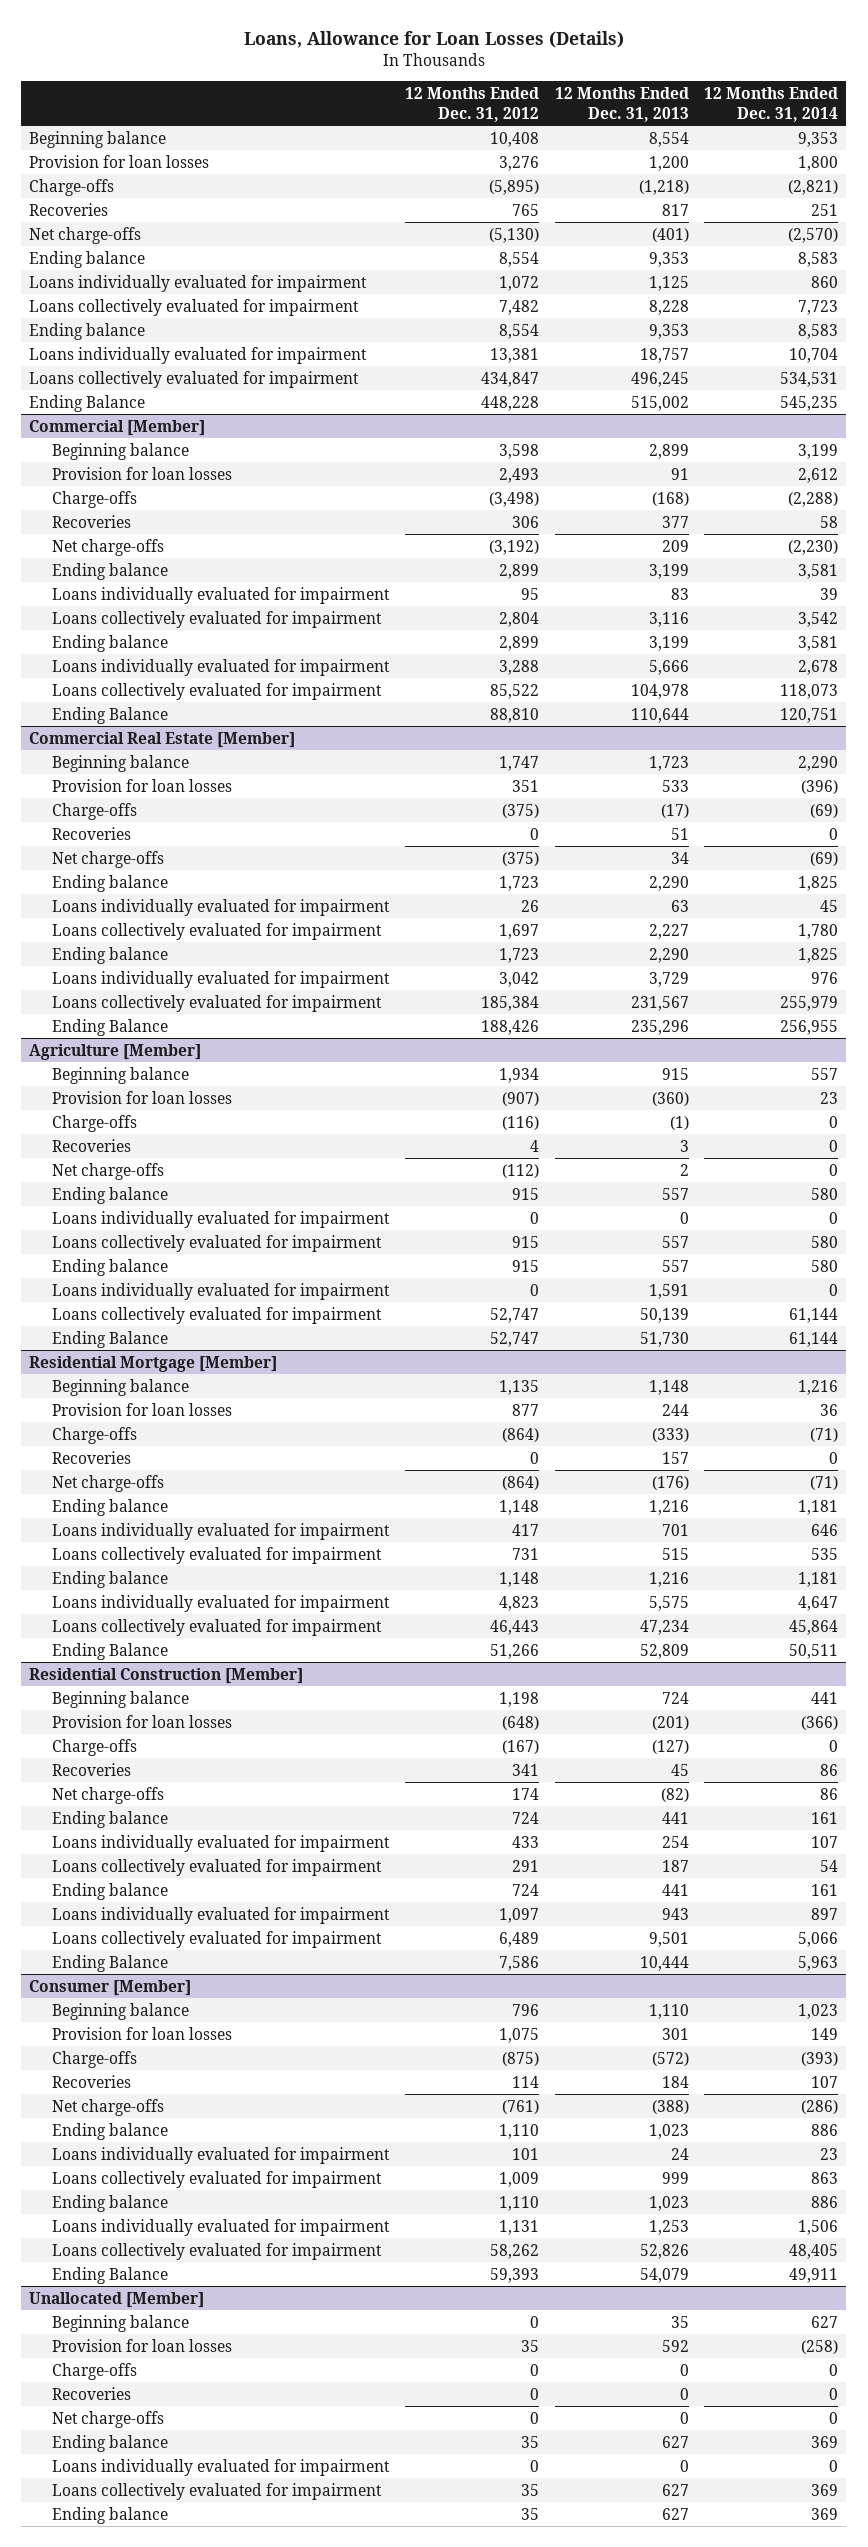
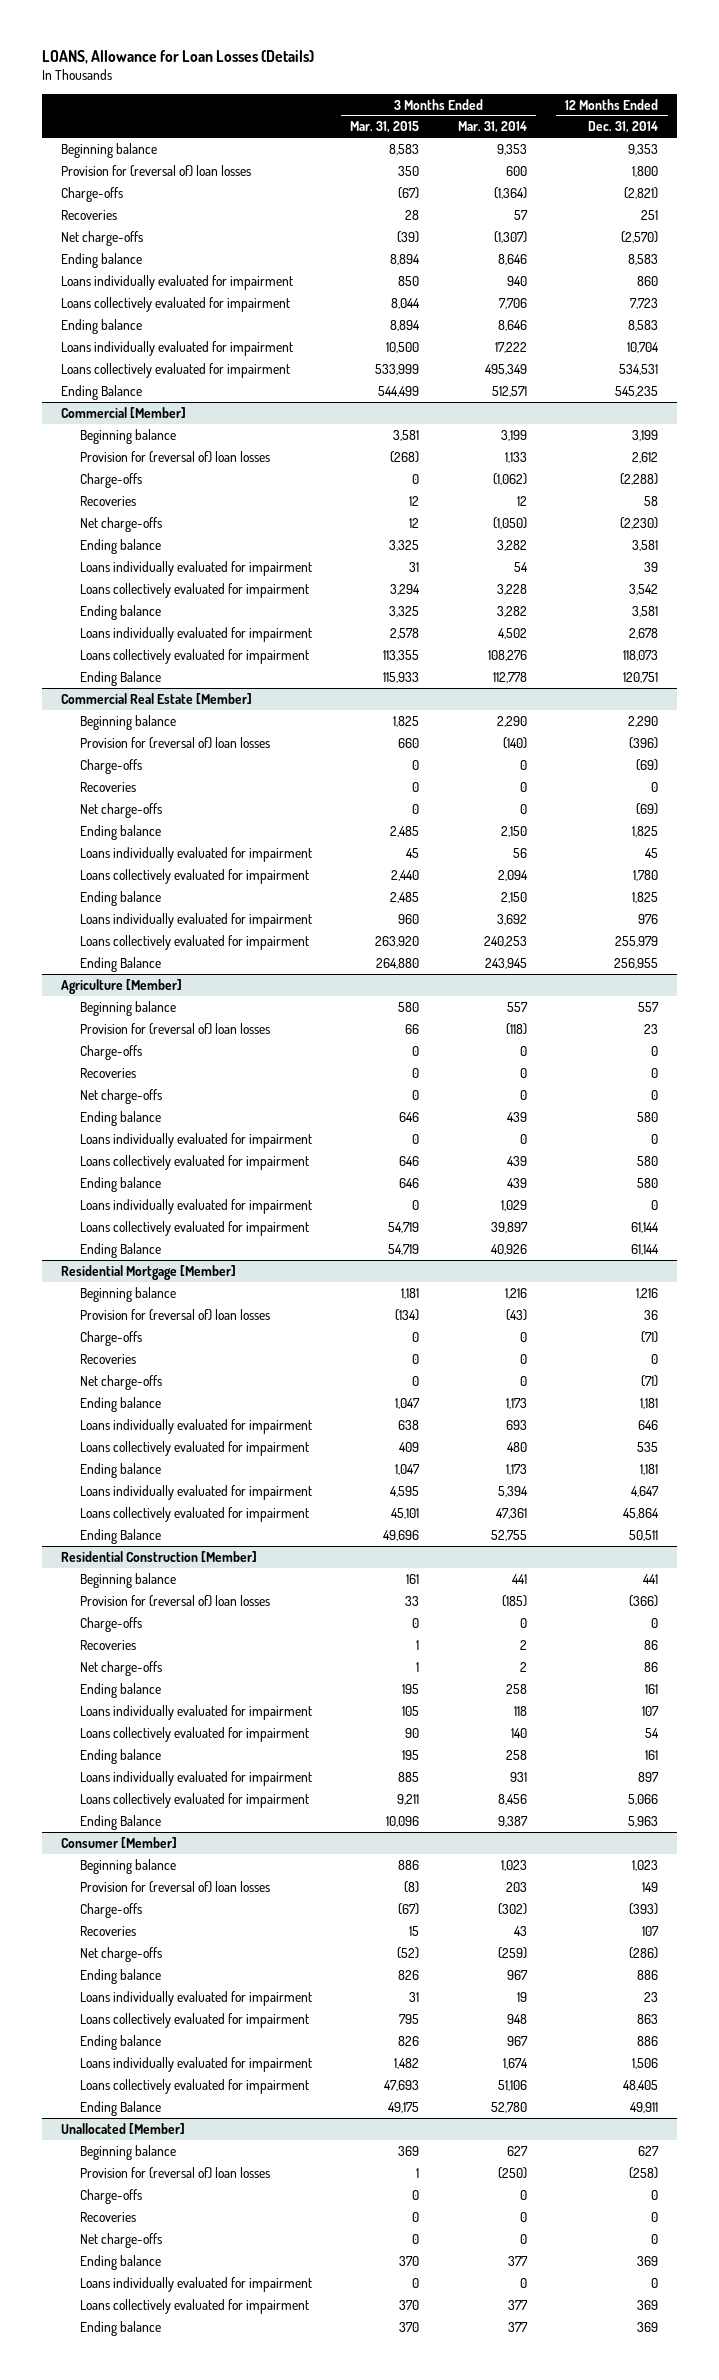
- Loans, Allowance for Loan Losses (Details)
+ LOANS, Allowance for Loan Losses (Details)
- | 12 Months Ended Dec. 31, 2012 | 12 Months Ended Dec. 31, 2013 | 12 Months Ended Dec. 31, 2014
+ | 3 Months Ended Mar. 31, 2015 | 3 Months Ended Mar. 31, 2014 | 12 Months Ended Dec. 31, 2014
- Provision for loan losses | 3,276 | 1,200 | 1,800
+ Provision for (reversal of) loan losses | 350 | 600 | 1,800
@ Commercial [Member]
- Provision for loan losses | 2,493 | 91 | 2,612
+ Provision for (reversal of) loan losses | (268) | 1,133 | 2,612
@ Commercial Real Estate [Member]
- Provision for loan losses | 351 | 533 | (396)
+ Provision for (reversal of) loan losses | 660 | (140) | (396)
@ Agriculture [Member]
- Provision for loan losses | (907) | (360) | 23
+ Provision for (reversal of) loan losses | 66 | (118) | 23
@ Residential Mortgage [Member]
- Provision for loan losses | 877 | 244 | 36
+ Provision for (reversal of) loan losses | (134) | (43) | 36
@ Residential Construction [Member]
- Provision for loan losses | (648) | (201) | (366)
+ Provision for (reversal of) loan losses | 33 | (185) | (366)
@ Consumer [Member]
- Provision for loan losses | 1,075 | 301 | 149
+ Provision for (reversal of) loan losses | (8) | 203 | 149
@ Unallocated [Member]
- Provision for loan losses | 35 | 592 | (258)
+ Provision for (reversal of) loan losses | 1 | (250) | (258)

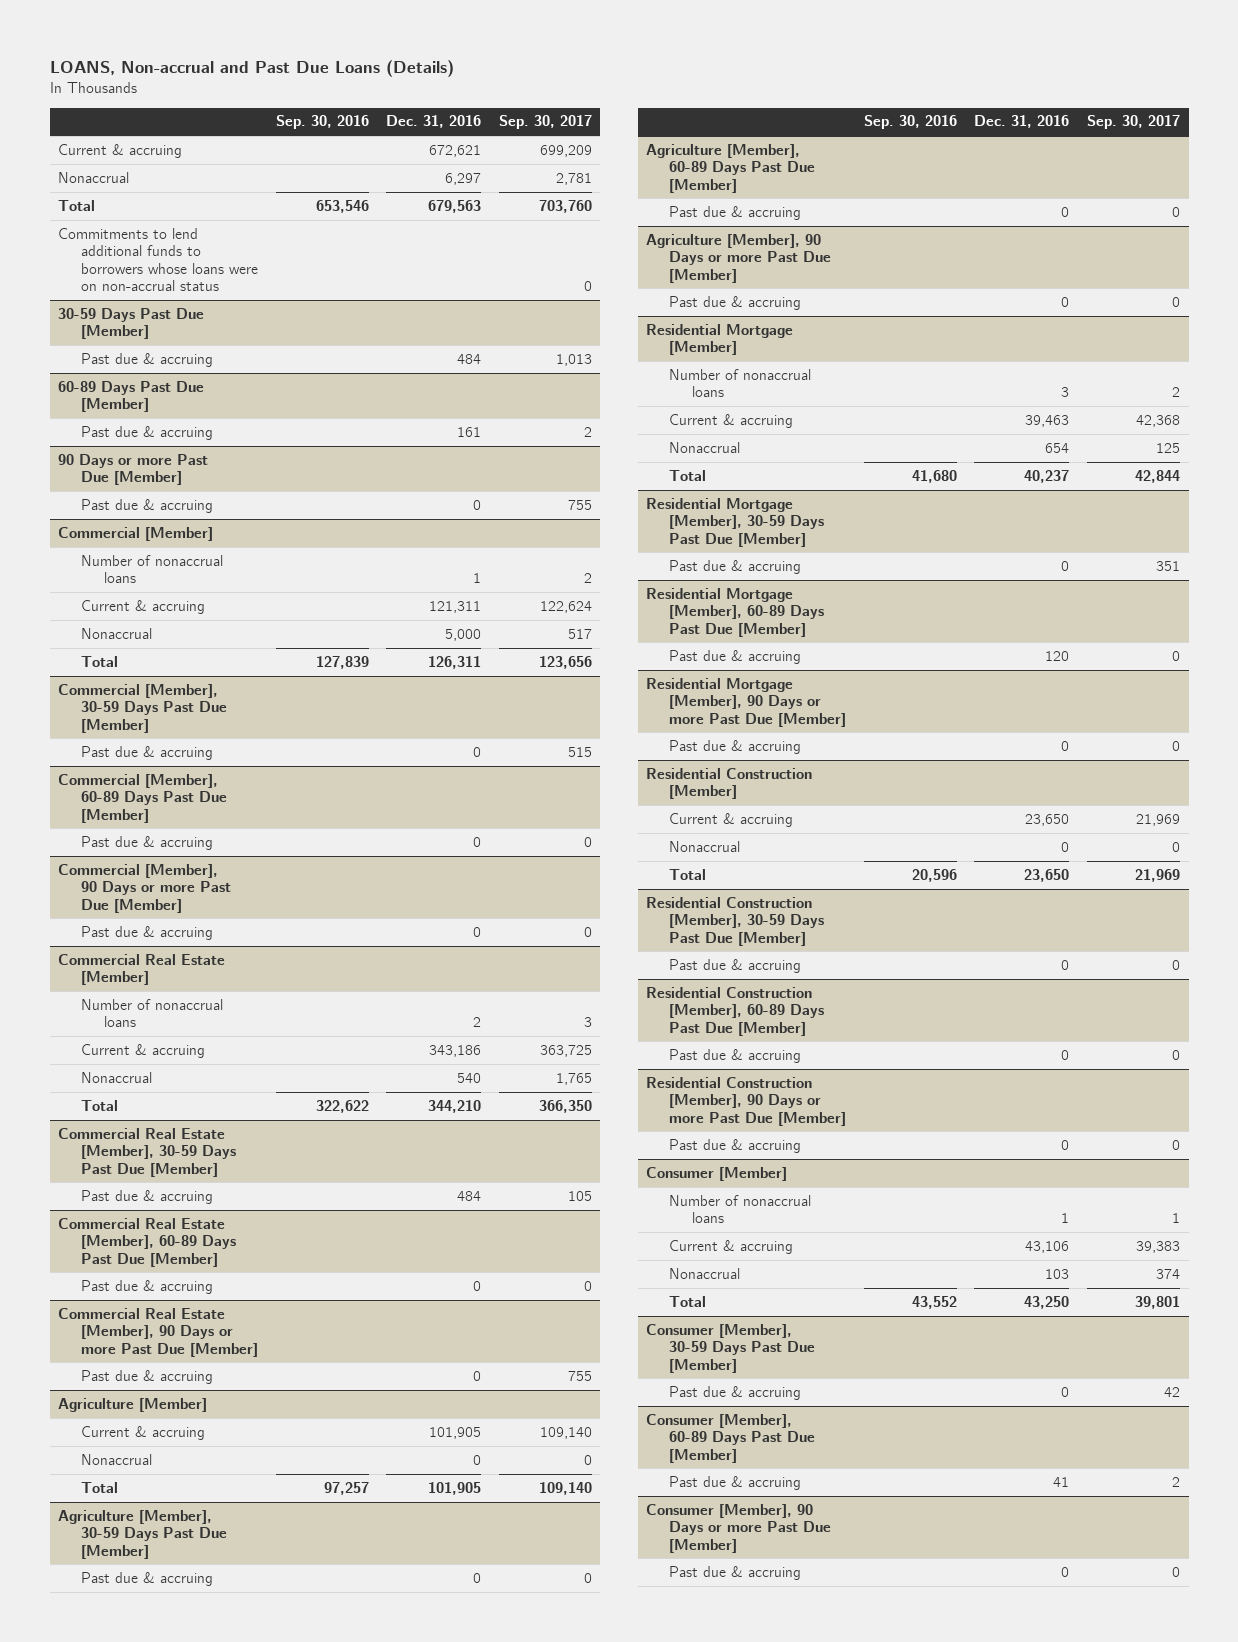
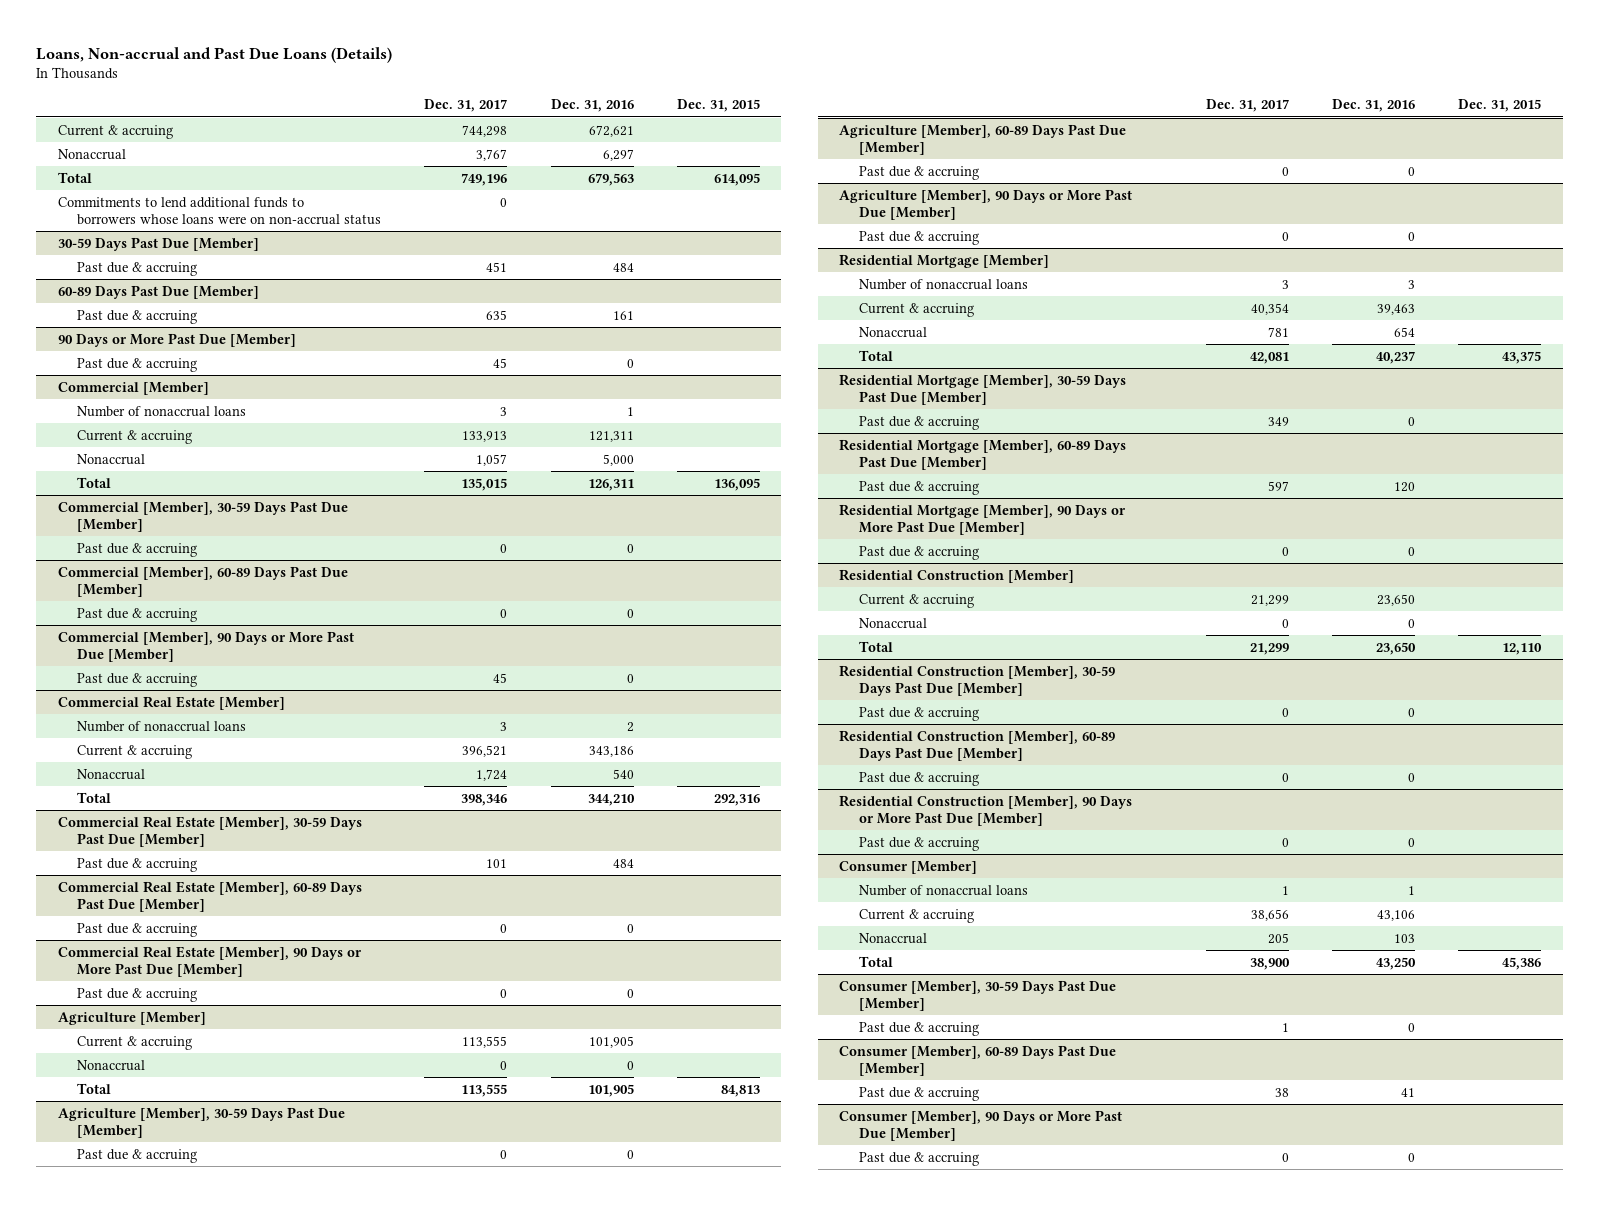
- LOANS, Non-accrual and Past Due Loans (Details)
+ Loans, Non-accrual and Past Due Loans (Details)
- | Sep. 30, 2016 | Dec. 31, 2016 | Sep. 30, 2017
+ | Dec. 31, 2017 | Dec. 31, 2016 | Dec. 31, 2015
- 90 Days or more Past Due [Member]
+ 90 Days or More Past Due [Member]
- Commercial [Member], 90 Days or more Past Due [Member]
+ Commercial [Member], 90 Days or More Past Due [Member]
- Commercial Real Estate [Member], 90 Days or more Past Due [Member]
+ Commercial Real Estate [Member], 90 Days or More Past Due [Member]
- Agriculture [Member], 90 Days or more Past Due [Member]
+ Agriculture [Member], 90 Days or More Past Due [Member]
- Residential Mortgage [Member], 90 Days or more Past Due [Member]
+ Residential Mortgage [Member], 90 Days or More Past Due [Member]
- Residential Construction [Member], 90 Days or more Past Due [Member]
+ Residential Construction [Member], 90 Days or More Past Due [Member]
- Consumer [Member], 90 Days or more Past Due [Member]
+ Consumer [Member], 90 Days or More Past Due [Member]

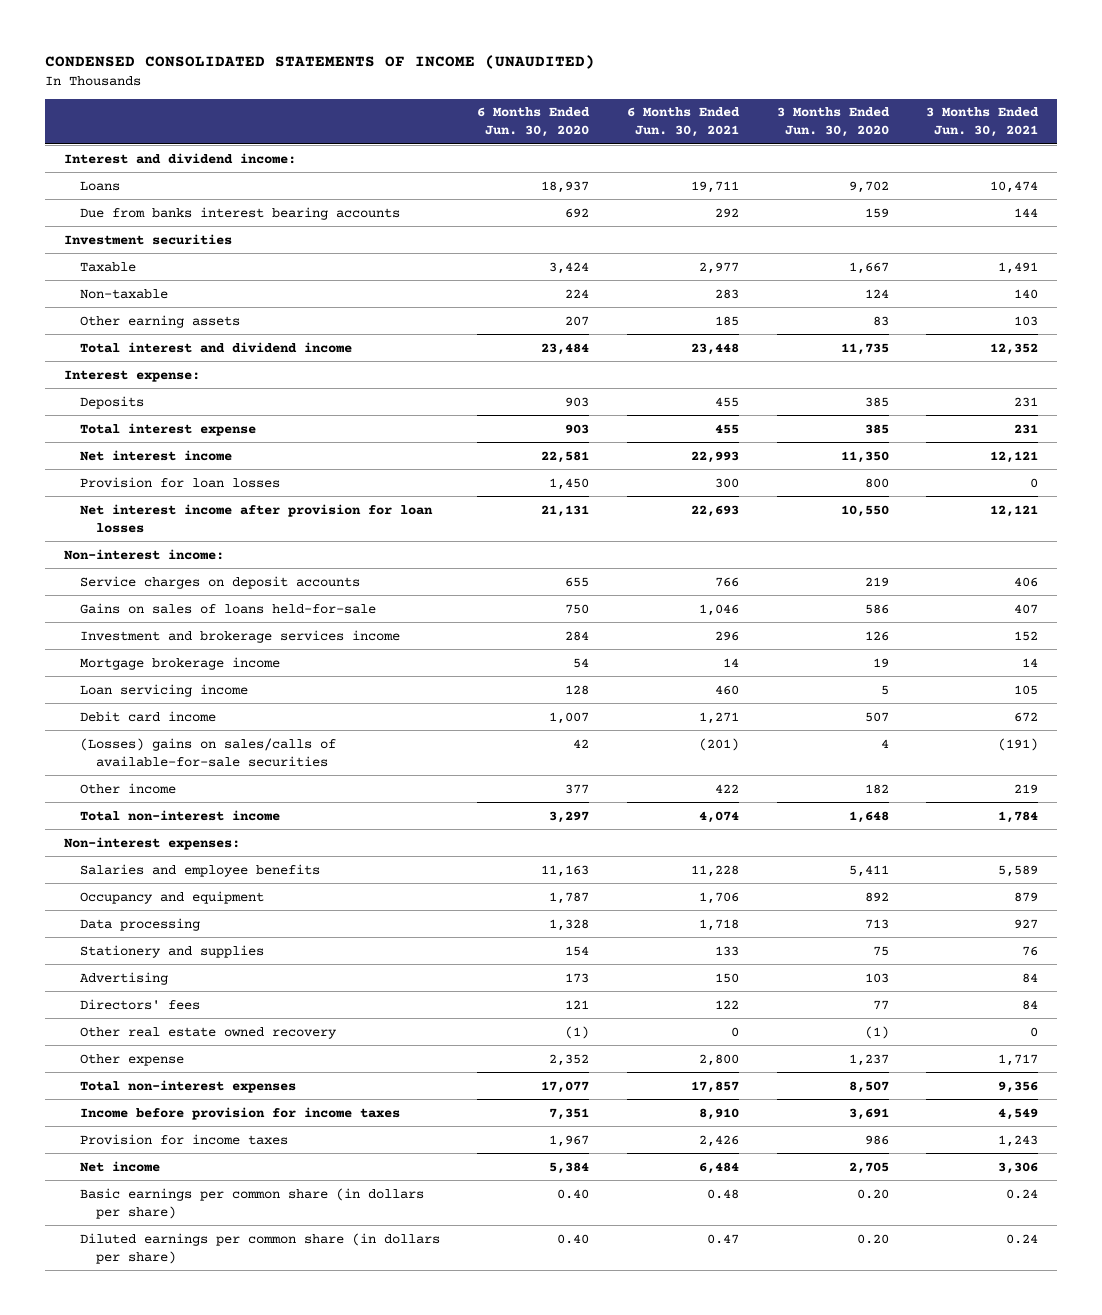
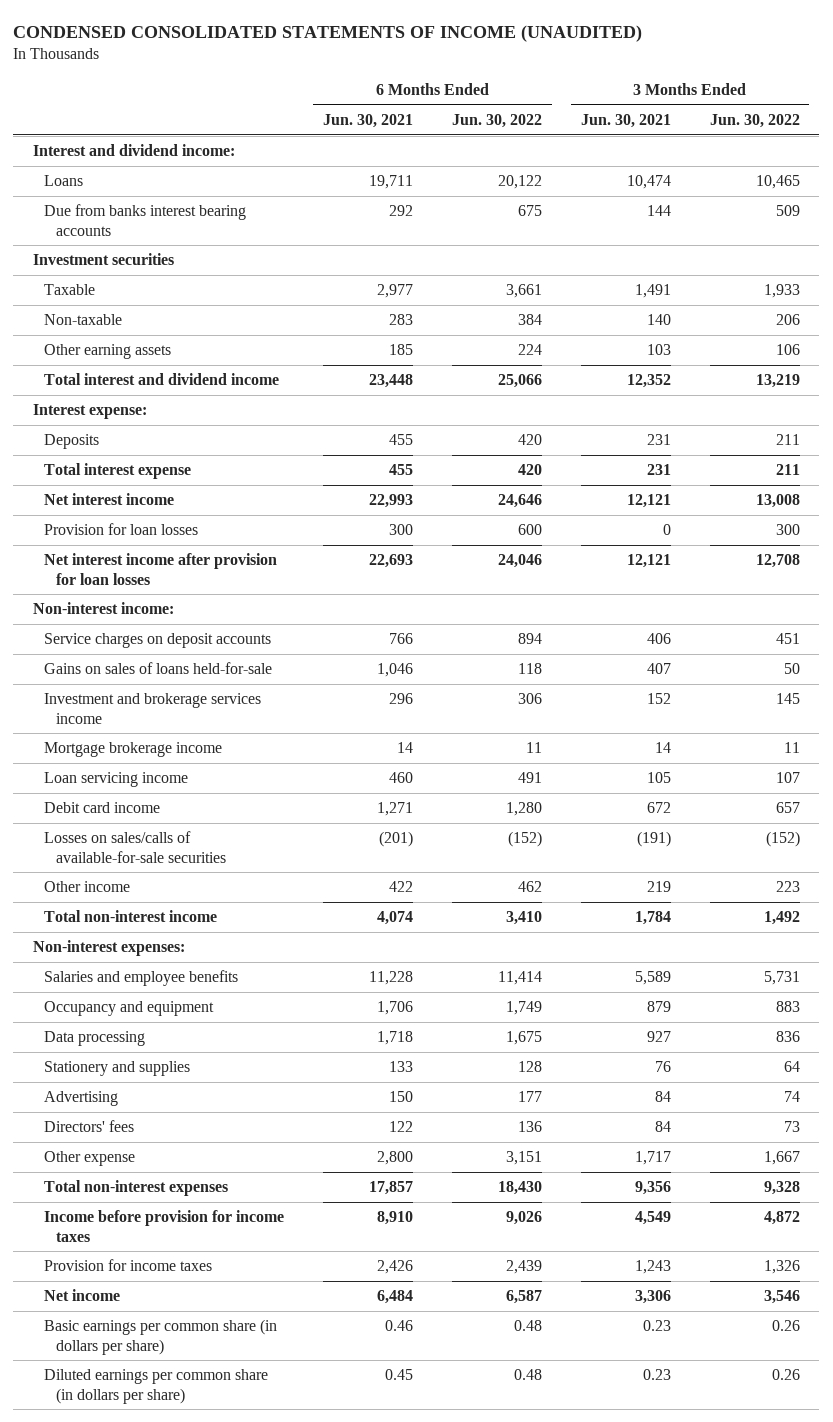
- | 6 Months Ended Jun. 30, 2020 | 6 Months Ended Jun. 30, 2021 | 3 Months Ended Jun. 30, 2020 | 3 Months Ended Jun. 30, 2021
+ | 6 Months Ended Jun. 30, 2021 | 6 Months Ended Jun. 30, 2022 | 3 Months Ended Jun. 30, 2021 | 3 Months Ended Jun. 30, 2022
- (Losses) gains on sales/calls of available-for-sale securities | 42 | (201) | 4 | (191)
+ Losses on sales/calls of available-for-sale securities | (201) | (152) | (191) | (152)
- Other real estate owned recovery | (1) | 0 | (1) | 0
- Basic earnings per common share (in dollars per share) | 0.40 | 0.48 | 0.20 | 0.24
- Diluted earnings per common share (in dollars per share) | 0.40 | 0.47 | 0.20 | 0.24
+ Basic earnings per common share (in dollars per share) | 0.46 | 0.48 | 0.23 | 0.26
+ Diluted earnings per common share (in dollars per share) | 0.45 | 0.48 | 0.23 | 0.26

